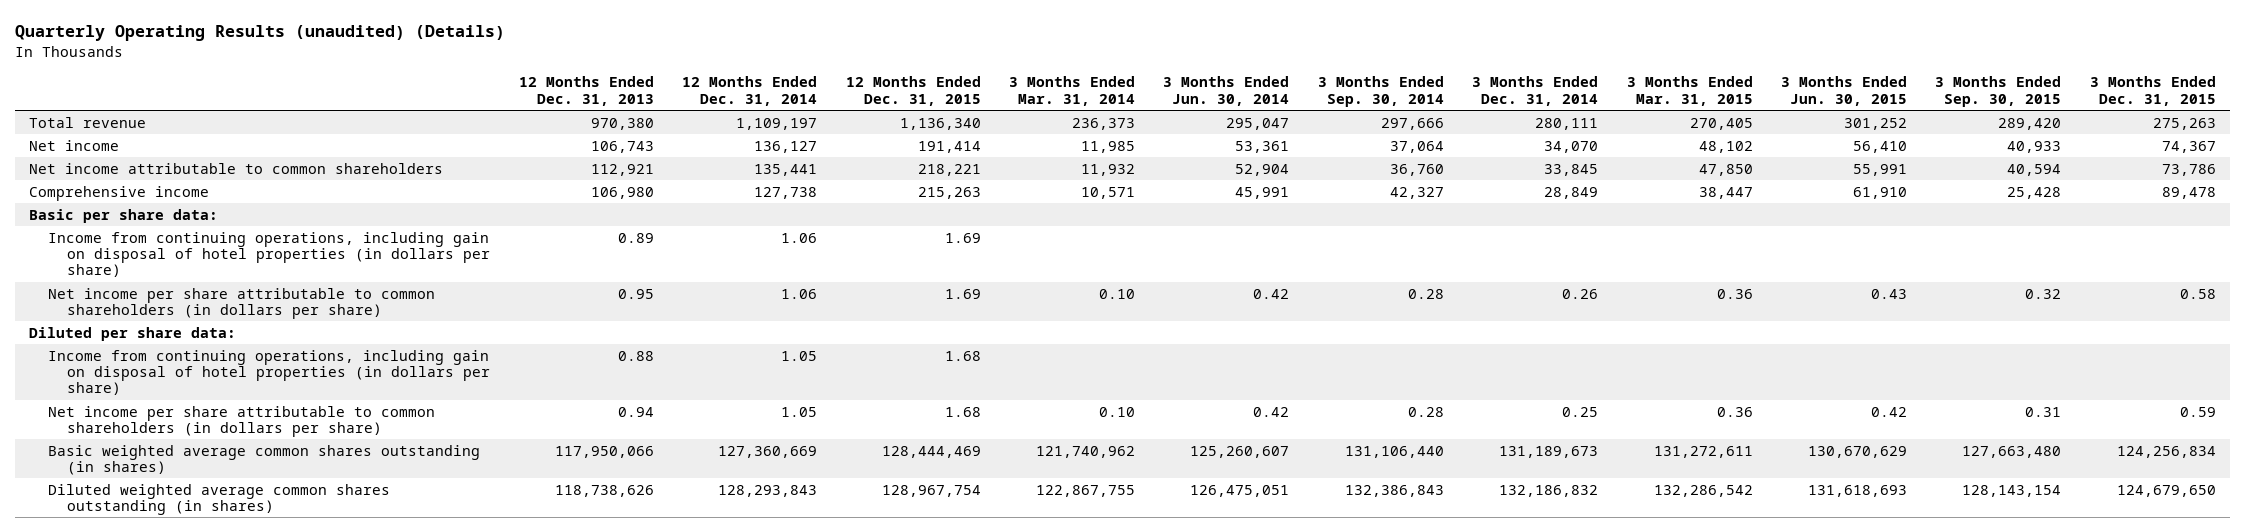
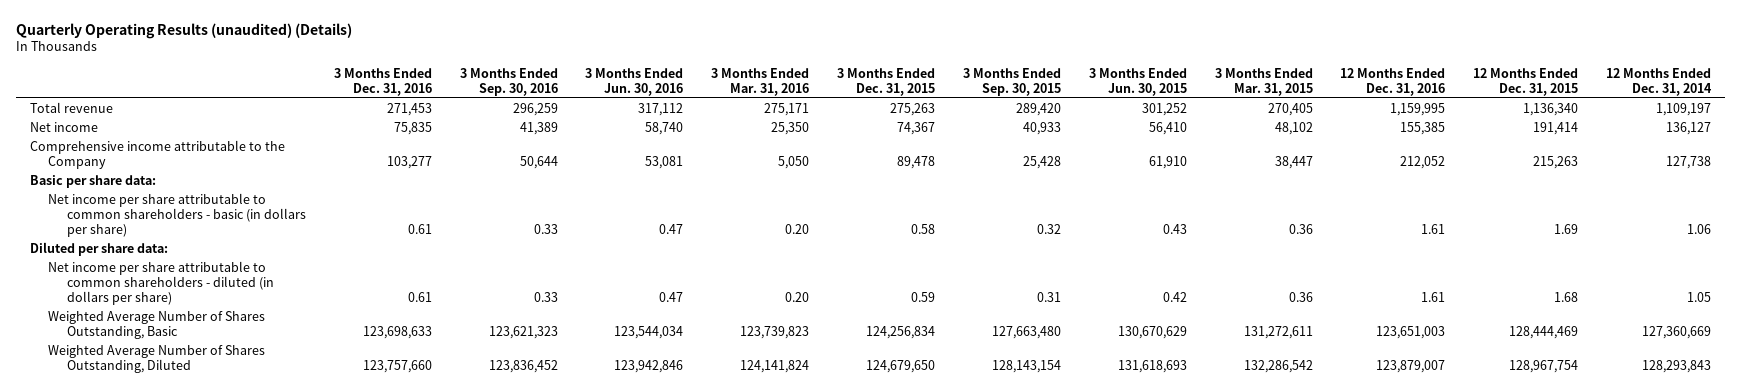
- | 12 Months Ended Dec. 31, 2013 | 12 Months Ended Dec. 31, 2014 | 12 Months Ended Dec. 31, 2015 | 3 Months Ended Mar. 31, 2014 | 3 Months Ended Jun. 30, 2014 | 3 Months Ended Sep. 30, 2014 | 3 Months Ended Dec. 31, 2014 | 3 Months Ended Mar. 31, 2015 | 3 Months Ended Jun. 30, 2015 | 3 Months Ended Sep. 30, 2015 | 3 Months Ended Dec. 31, 2015
+ | 3 Months Ended Dec. 31, 2016 | 3 Months Ended Sep. 30, 2016 | 3 Months Ended Jun. 30, 2016 | 3 Months Ended Mar. 31, 2016 | 3 Months Ended Dec. 31, 2015 | 3 Months Ended Sep. 30, 2015 | 3 Months Ended Jun. 30, 2015 | 3 Months Ended Mar. 31, 2015 | 12 Months Ended Dec. 31, 2016 | 12 Months Ended Dec. 31, 2015 | 12 Months Ended Dec. 31, 2014
- Net income attributable to common shareholders | 112,921 | 135,441 | 218,221 | 11,932 | 52,904 | 36,760 | 33,845 | 47,850 | 55,991 | 40,594 | 73,786
- Comprehensive income | 106,980 | 127,738 | 215,263 | 10,571 | 45,991 | 42,327 | 28,849 | 38,447 | 61,910 | 25,428 | 89,478
+ Comprehensive income attributable to the Company | 103,277 | 50,644 | 53,081 | 5,050 | 89,478 | 25,428 | 61,910 | 38,447 | 212,052 | 215,263 | 127,738
- Income from continuing operations, including gain on disposal of hotel properties (in dollars per share) | 0.89 | 1.06 | 1.69 | | | | | | | |
- Net income per share attributable to common shareholders (in dollars per share) | 0.95 | 1.06 | 1.69 | 0.10 | 0.42 | 0.28 | 0.26 | 0.36 | 0.43 | 0.32 | 0.58
+ Net income per share attributable to common shareholders - basic (in dollars per share) | 0.61 | 0.33 | 0.47 | 0.20 | 0.58 | 0.32 | 0.43 | 0.36 | 1.61 | 1.69 | 1.06
- Income from continuing operations, including gain on disposal of hotel properties (in dollars per share) | 0.88 | 1.05 | 1.68 | | | | | | | |
- Net income per share attributable to common shareholders (in dollars per share) | 0.94 | 1.05 | 1.68 | 0.10 | 0.42 | 0.28 | 0.25 | 0.36 | 0.42 | 0.31 | 0.59
- Basic weighted average common shares outstanding (in shares) | 117,950,066 | 127,360,669 | 128,444,469 | 121,740,962 | 125,260,607 | 131,106,440 | 131,189,673 | 131,272,611 | 130,670,629 | 127,663,480 | 124,256,834
- Diluted weighted average common shares outstanding (in shares) | 118,738,626 | 128,293,843 | 128,967,754 | 122,867,755 | 126,475,051 | 132,386,843 | 132,186,832 | 132,286,542 | 131,618,693 | 128,143,154 | 124,679,650
+ Net income per share attributable to common shareholders - diluted (in dollars per share) | 0.61 | 0.33 | 0.47 | 0.20 | 0.59 | 0.31 | 0.42 | 0.36 | 1.61 | 1.68 | 1.05
+ Weighted Average Number of Shares Outstanding, Basic | 123,698,633 | 123,621,323 | 123,544,034 | 123,739,823 | 124,256,834 | 127,663,480 | 130,670,629 | 131,272,611 | 123,651,003 | 128,444,469 | 127,360,669
+ Weighted Average Number of Shares Outstanding, Diluted | 123,757,660 | 123,836,452 | 123,942,846 | 124,141,824 | 124,679,650 | 128,143,154 | 131,618,693 | 132,286,542 | 123,879,007 | 128,967,754 | 128,293,843

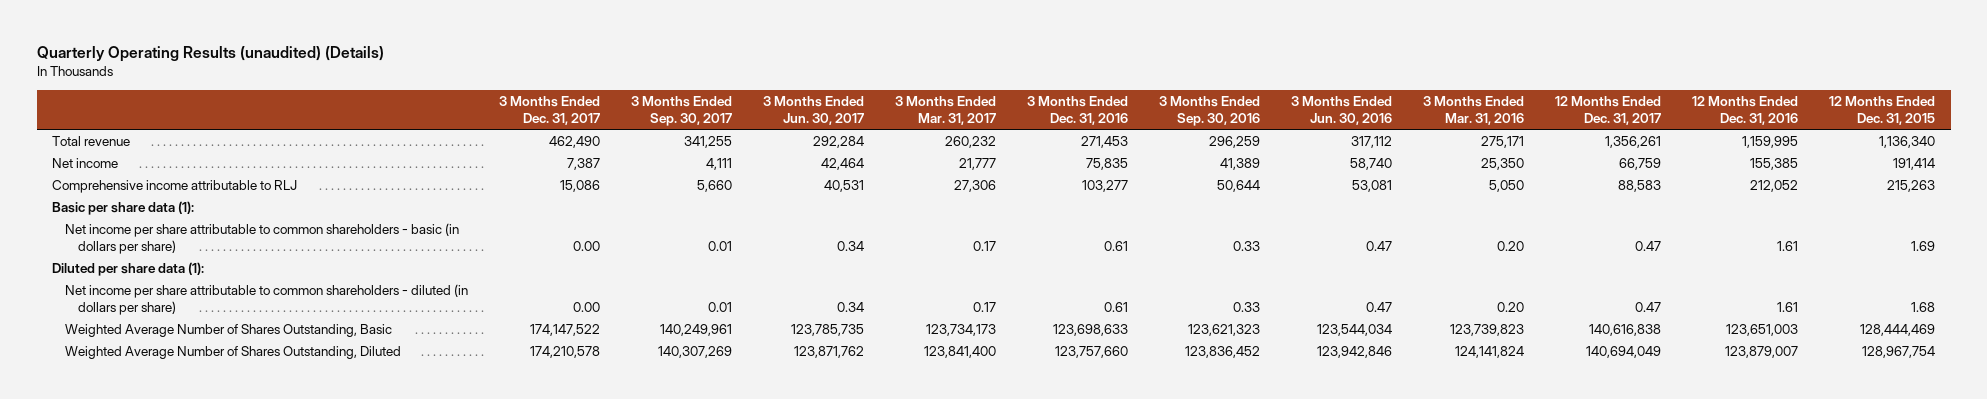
- | 3 Months Ended Dec. 31, 2016 | 3 Months Ended Sep. 30, 2016 | 3 Months Ended Jun. 30, 2016 | 3 Months Ended Mar. 31, 2016 | 3 Months Ended Dec. 31, 2015 | 3 Months Ended Sep. 30, 2015 | 3 Months Ended Jun. 30, 2015 | 3 Months Ended Mar. 31, 2015 | 12 Months Ended Dec. 31, 2016 | 12 Months Ended Dec. 31, 2015 | 12 Months Ended Dec. 31, 2014
+ | 3 Months Ended Dec. 31, 2017 | 3 Months Ended Sep. 30, 2017 | 3 Months Ended Jun. 30, 2017 | 3 Months Ended Mar. 31, 2017 | 3 Months Ended Dec. 31, 2016 | 3 Months Ended Sep. 30, 2016 | 3 Months Ended Jun. 30, 2016 | 3 Months Ended Mar. 31, 2016 | 12 Months Ended Dec. 31, 2017 | 12 Months Ended Dec. 31, 2016 | 12 Months Ended Dec. 31, 2015
- Comprehensive income attributable to the Company | 103,277 | 50,644 | 53,081 | 5,050 | 89,478 | 25,428 | 61,910 | 38,447 | 212,052 | 215,263 | 127,738
- Basic per share data:
+ Comprehensive income attributable to RLJ | 15,086 | 5,660 | 40,531 | 27,306 | 103,277 | 50,644 | 53,081 | 5,050 | 88,583 | 212,052 | 215,263
+ Basic per share data (1):
- Diluted per share data:
+ Diluted per share data (1):

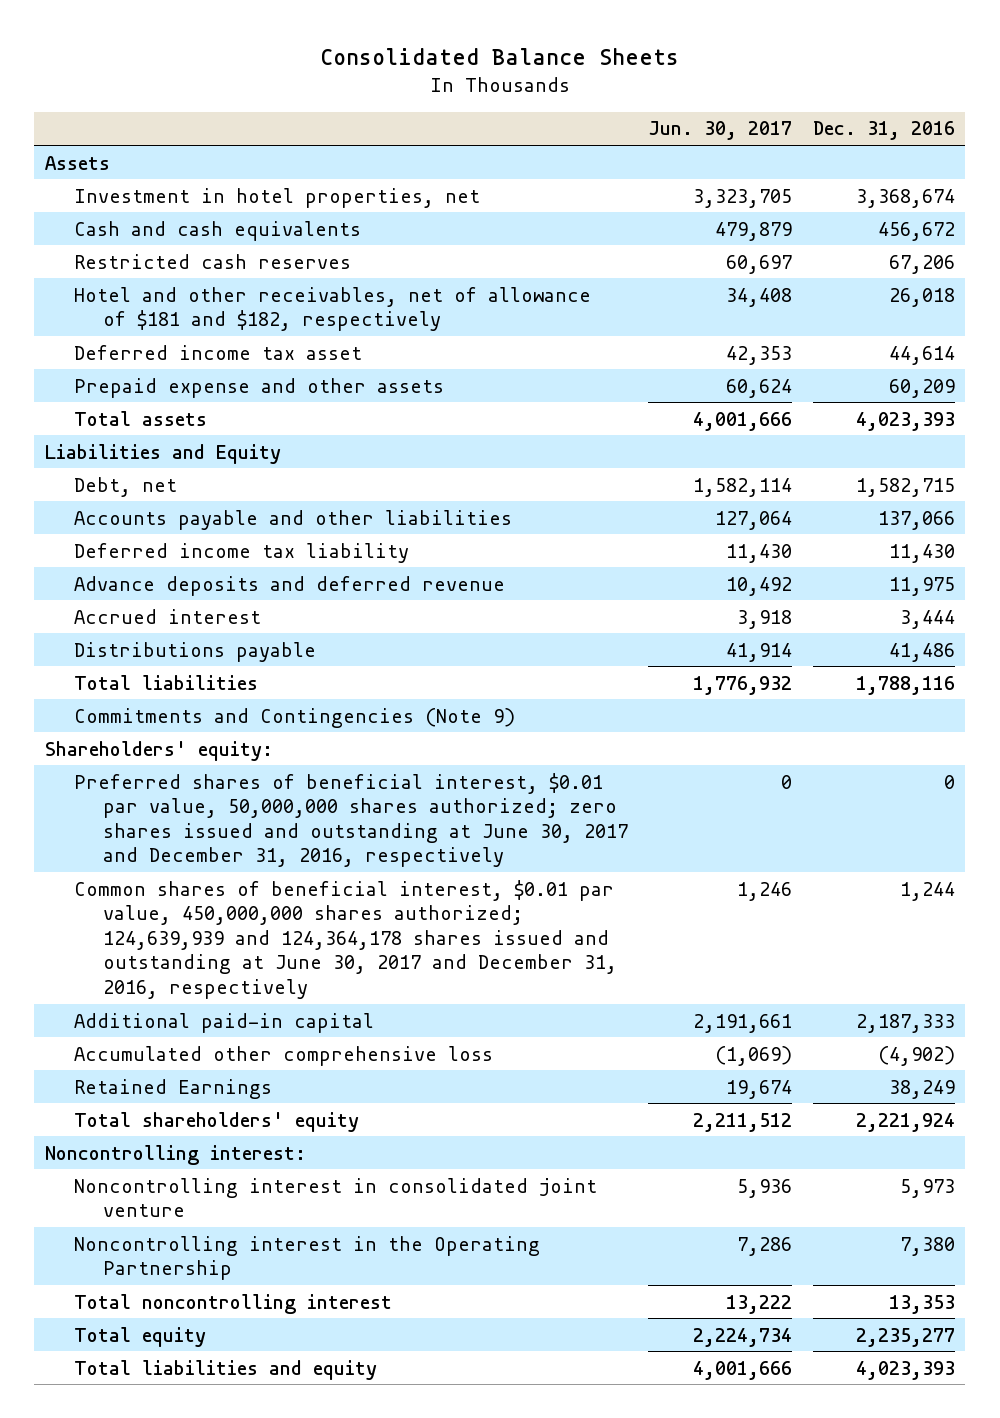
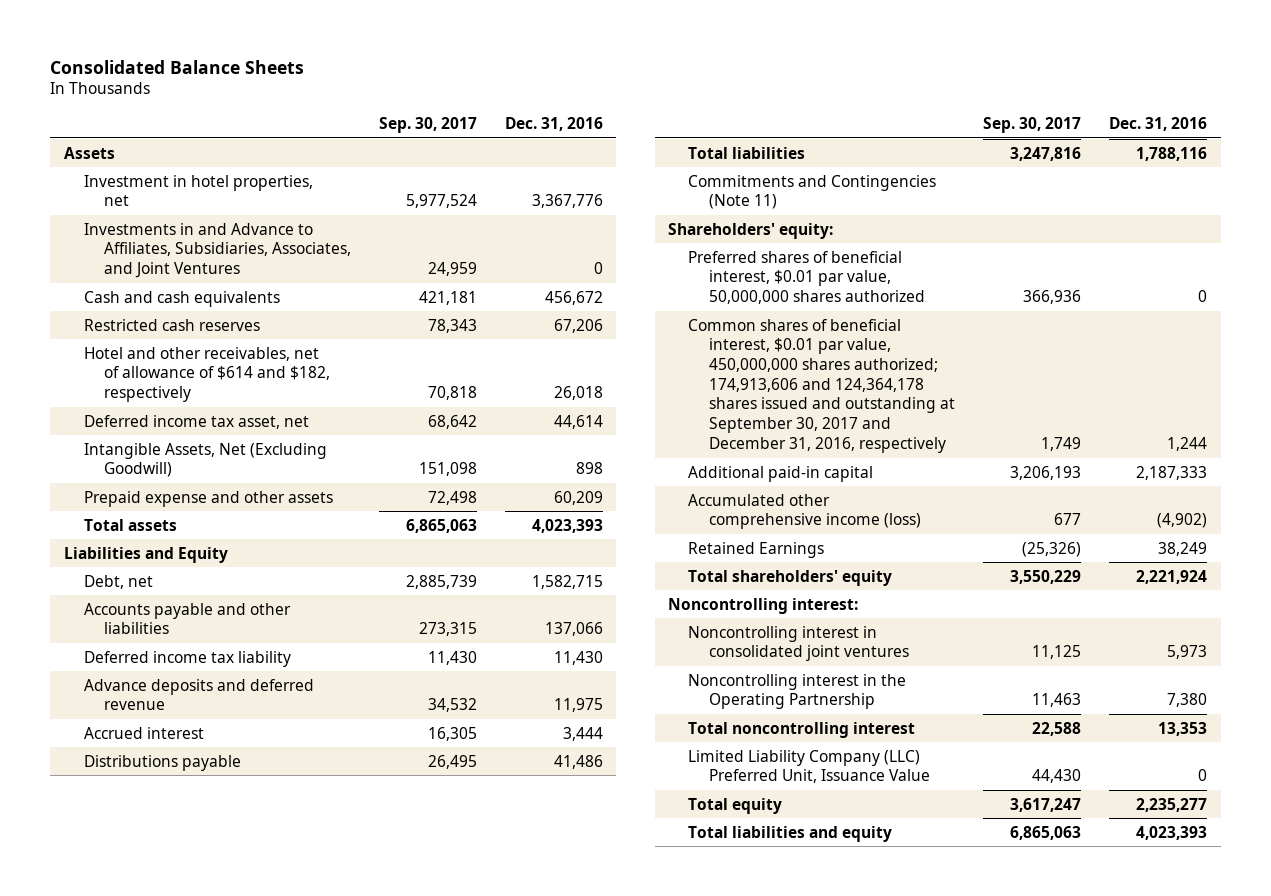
- | Jun. 30, 2017 | Dec. 31, 2016
+ | Sep. 30, 2017 | Dec. 31, 2016
- Investment in hotel properties, net | 3,323,705 | 3,368,674
+ Investment in hotel properties, net | 5,977,524 | 3,367,776
+ Investments in and Advance to Affiliates, Subsidiaries, Associates, and Joint Ventures | 24,959 | 0
- Hotel and other receivables, net of allowance of $181 and $182, respectively | 34,408 | 26,018
- Deferred income tax asset | 42,353 | 44,614
+ Hotel and other receivables, net of allowance of $614 and $182, respectively | 70,818 | 26,018
+ Deferred income tax asset, net | 68,642 | 44,614
+ Intangible Assets, Net (Excluding Goodwill) | 151,098 | 898
- Commitments and Contingencies (Note 9)
+ Commitments and Contingencies (Note 11)
- Preferred shares of beneficial interest, $0.01 par value, 50,000,000 shares authorized; zero shares issued and outstanding at June 30, 2017 and December 31, 2016, respectively | 0 | 0
- Common shares of beneficial interest, $0.01 par value, 450,000,000 shares authorized; 124,639,939 and 124,364,178 shares issued and outstanding at June 30, 2017 and December 31, 2016, respectively | 1,246 | 1,244
+ Preferred shares of beneficial interest, $0.01 par value, 50,000,000 shares authorized | 366,936 | 0
+ Common shares of beneficial interest, $0.01 par value, 450,000,000 shares authorized; 174,913,606 and 124,364,178 shares issued and outstanding at September 30, 2017 and December 31, 2016, respectively | 1,749 | 1,244
- Accumulated other comprehensive loss | (1,069) | (4,902)
+ Accumulated other comprehensive income (loss) | 677 | (4,902)
- Noncontrolling interest in consolidated joint venture | 5,936 | 5,973
+ Noncontrolling interest in consolidated joint ventures | 11,125 | 5,973
+ Limited Liability Company (LLC) Preferred Unit, Issuance Value | 44,430 | 0

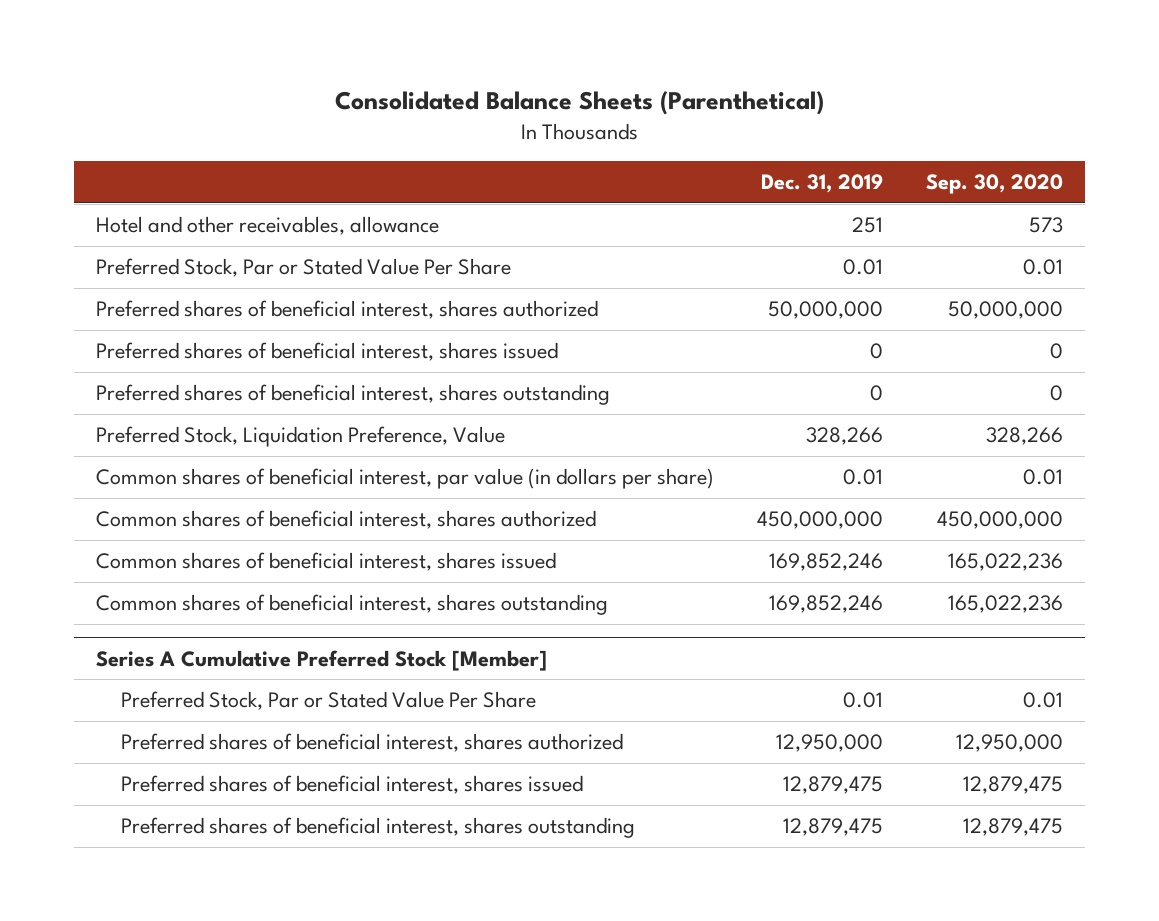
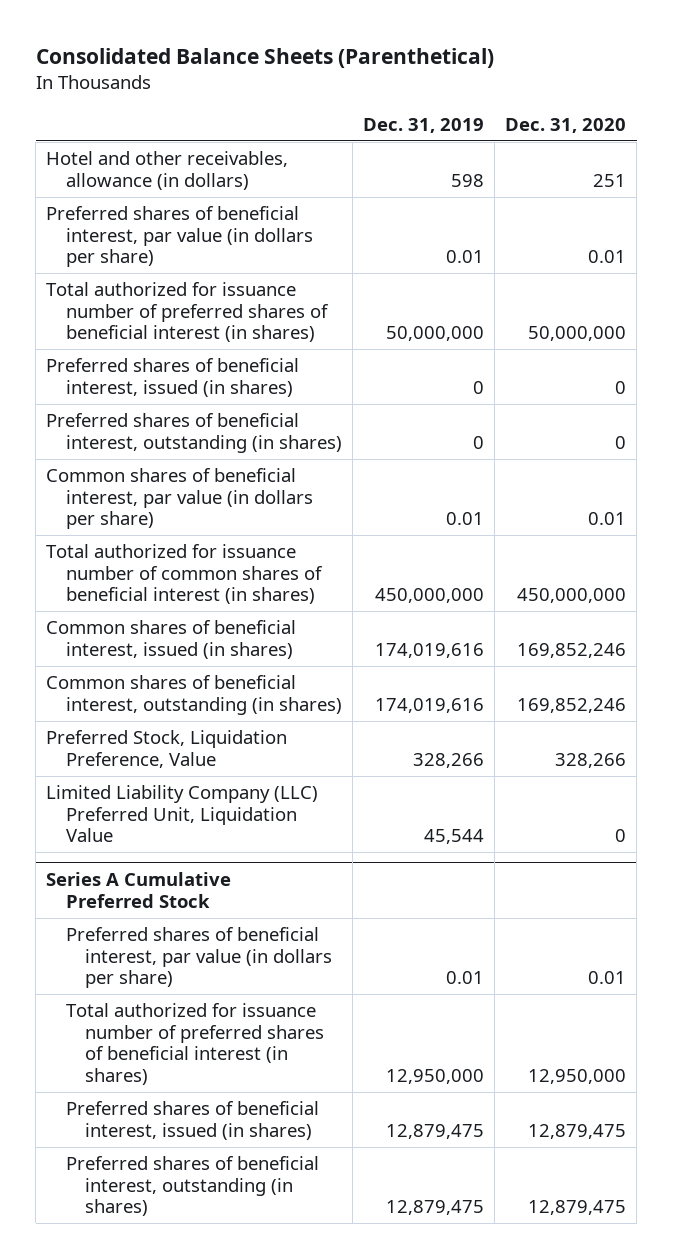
- | Dec. 31, 2019 | Sep. 30, 2020
+ | Dec. 31, 2019 | Dec. 31, 2020
- Hotel and other receivables, allowance | 251 | 573
- Preferred Stock, Par or Stated Value Per Share | 0.01 | 0.01
- Preferred shares of beneficial interest, shares authorized | 50,000,000 | 50,000,000
- Preferred shares of beneficial interest, shares issued | 0 | 0
- Preferred shares of beneficial interest, shares outstanding | 0 | 0
+ Hotel and other receivables, allowance (in dollars) | 598 | 251
+ Preferred shares of beneficial interest, par value (in dollars per share) | 0.01 | 0.01
+ Total authorized for issuance number of preferred shares of beneficial interest (in shares) | 50,000,000 | 50,000,000
+ Preferred shares of beneficial interest, issued (in shares) | 0 | 0
+ Preferred shares of beneficial interest, outstanding (in shares) | 0 | 0
- Common shares of beneficial interest, shares authorized | 450,000,000 | 450,000,000
- Common shares of beneficial interest, shares issued | 169,852,246 | 165,022,236
- Common shares of beneficial interest, shares outstanding | 169,852,246 | 165,022,236
- Series A Cumulative Preferred Stock [Member]
- Preferred Stock, Par or Stated Value Per Share | 0.01 | 0.01
- Preferred shares of beneficial interest, shares authorized | 12,950,000 | 12,950,000
- Preferred shares of beneficial interest, shares issued | 12,879,475 | 12,879,475
- Preferred shares of beneficial interest, shares outstanding | 12,879,475 | 12,879,475
+ Total authorized for issuance number of common shares of beneficial interest (in shares) | 450,000,000 | 450,000,000
+ Common shares of beneficial interest, issued (in shares) | 174,019,616 | 169,852,246
+ Common shares of beneficial interest, outstanding (in shares) | 174,019,616 | 169,852,246
moved down: Preferred Stock, Liquidation Preference, Value | 328,266 | 328,266
+ Limited Liability Company (LLC) Preferred Unit, Liquidation Value | 45,544 | 0
+ Series A Cumulative Preferred Stock
+ Preferred shares of beneficial interest, par value (in dollars per share) | 0.01 | 0.01
+ Total authorized for issuance number of preferred shares of beneficial interest (in shares) | 12,950,000 | 12,950,000
+ Preferred shares of beneficial interest, issued (in shares) | 12,879,475 | 12,879,475
+ Preferred shares of beneficial interest, outstanding (in shares) | 12,879,475 | 12,879,475

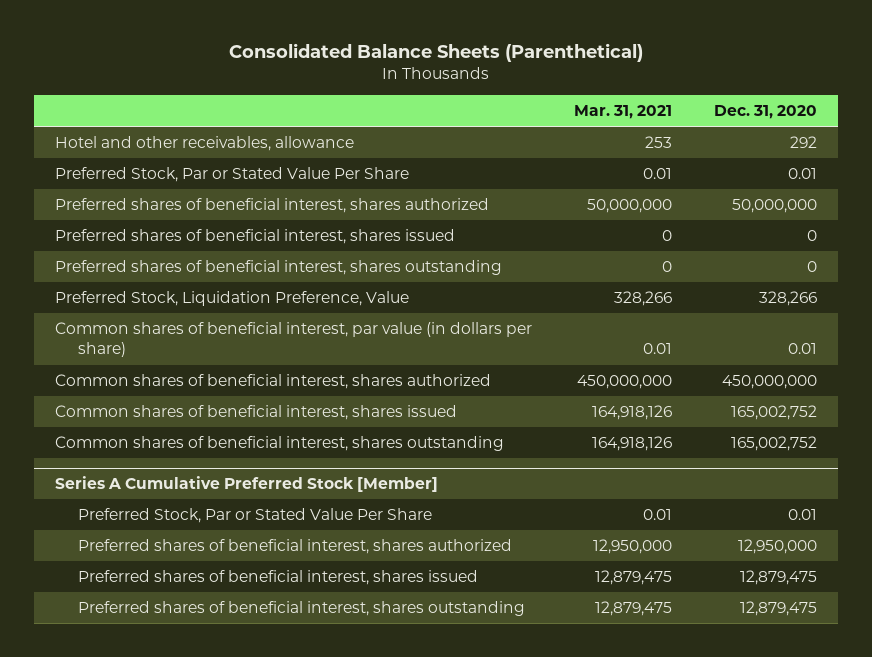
- | Dec. 31, 2019 | Dec. 31, 2020
+ | Mar. 31, 2021 | Dec. 31, 2020
- Hotel and other receivables, allowance (in dollars) | 598 | 251
- Preferred shares of beneficial interest, par value (in dollars per share) | 0.01 | 0.01
- Total authorized for issuance number of preferred shares of beneficial interest (in shares) | 50,000,000 | 50,000,000
- Preferred shares of beneficial interest, issued (in shares) | 0 | 0
- Preferred shares of beneficial interest, outstanding (in shares) | 0 | 0
- Total authorized for issuance number of common shares of beneficial interest (in shares) | 450,000,000 | 450,000,000
- Common shares of beneficial interest, issued (in shares) | 174,019,616 | 169,852,246
- Common shares of beneficial interest, outstanding (in shares) | 174,019,616 | 169,852,246
+ Hotel and other receivables, allowance | 253 | 292
+ Preferred Stock, Par or Stated Value Per Share | 0.01 | 0.01
+ Preferred shares of beneficial interest, shares authorized | 50,000,000 | 50,000,000
+ Preferred shares of beneficial interest, shares issued | 0 | 0
+ Preferred shares of beneficial interest, shares outstanding | 0 | 0
- Limited Liability Company (LLC) Preferred Unit, Liquidation Value | 45,544 | 0
- Series A Cumulative Preferred Stock
- Preferred shares of beneficial interest, par value (in dollars per share) | 0.01 | 0.01
- Total authorized for issuance number of preferred shares of beneficial interest (in shares) | 12,950,000 | 12,950,000
- Preferred shares of beneficial interest, issued (in shares) | 12,879,475 | 12,879,475
- Preferred shares of beneficial interest, outstanding (in shares) | 12,879,475 | 12,879,475
moved down: Common shares of beneficial interest, par value (in dollars per share) | 0.01 | 0.01
+ Common shares of beneficial interest, shares authorized | 450,000,000 | 450,000,000
+ Common shares of beneficial interest, shares issued | 164,918,126 | 165,002,752
+ Common shares of beneficial interest, shares outstanding | 164,918,126 | 165,002,752
+ Series A Cumulative Preferred Stock [Member]
+ Preferred Stock, Par or Stated Value Per Share | 0.01 | 0.01
+ Preferred shares of beneficial interest, shares authorized | 12,950,000 | 12,950,000
+ Preferred shares of beneficial interest, shares issued | 12,879,475 | 12,879,475
+ Preferred shares of beneficial interest, shares outstanding | 12,879,475 | 12,879,475

